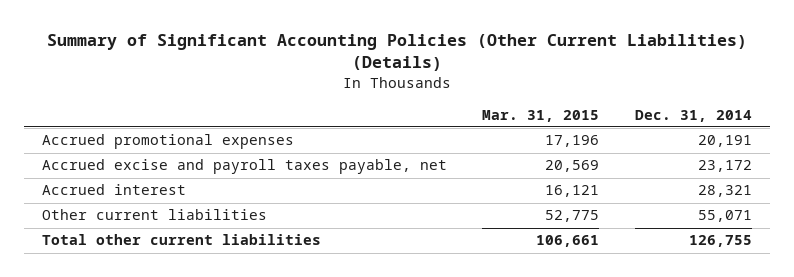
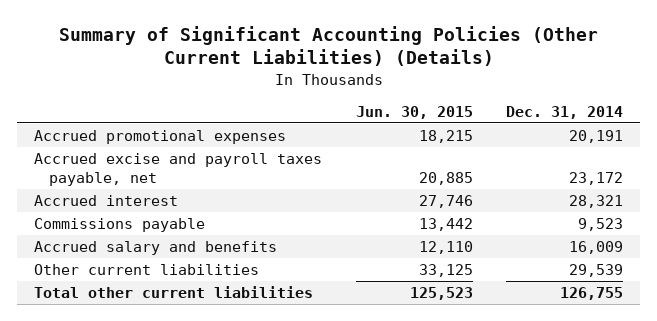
- | Mar. 31, 2015 | Dec. 31, 2014
+ | Jun. 30, 2015 | Dec. 31, 2014
- Other current liabilities | 52,775 | 55,071
+ Commissions payable | 13,442 | 9,523
+ Accrued salary and benefits | 12,110 | 16,009
+ Other current liabilities | 33,125 | 29,539

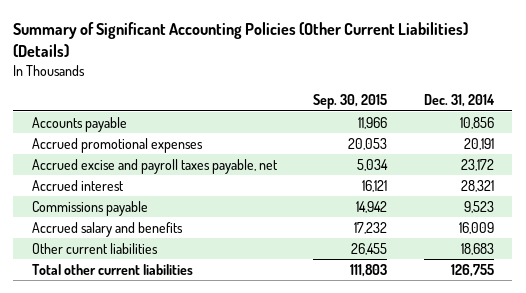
- | Jun. 30, 2015 | Dec. 31, 2014
+ | Sep. 30, 2015 | Dec. 31, 2014
+ Accounts payable | 11,966 | 10,856
- Other current liabilities | 33,125 | 29,539
+ Other current liabilities | 26,455 | 18,683

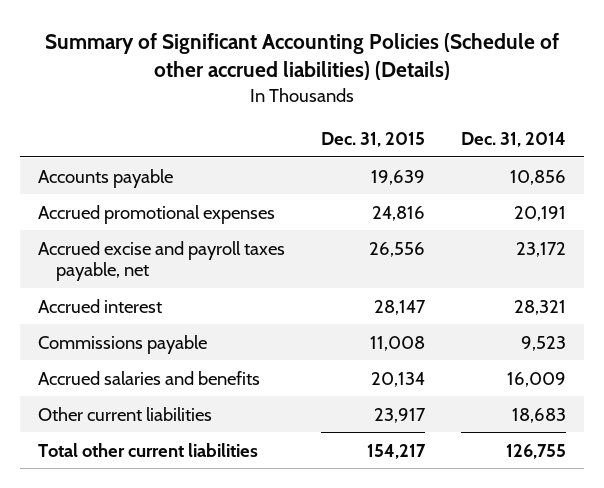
- Summary of Significant Accounting Policies (Other Current Liabilities) (Details)
+ Summary of Significant Accounting Policies (Schedule of other accrued liabilities) (Details)
- | Sep. 30, 2015 | Dec. 31, 2014
+ | Dec. 31, 2015 | Dec. 31, 2014
- Accrued salary and benefits | 17,232 | 16,009
+ Accrued salaries and benefits | 20,134 | 16,009

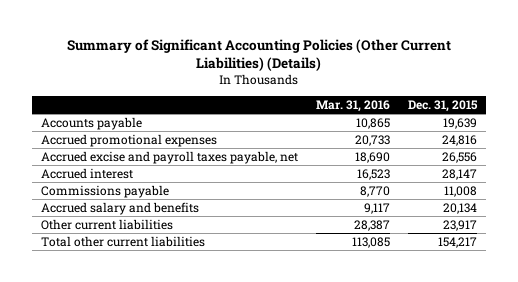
- Summary of Significant Accounting Policies (Schedule of other accrued liabilities) (Details)
+ Summary of Significant Accounting Policies (Other Current Liabilities) (Details)
- | Dec. 31, 2015 | Dec. 31, 2014
+ | Mar. 31, 2016 | Dec. 31, 2015
- Accrued salaries and benefits | 20,134 | 16,009
+ Accrued salary and benefits | 9,117 | 20,134

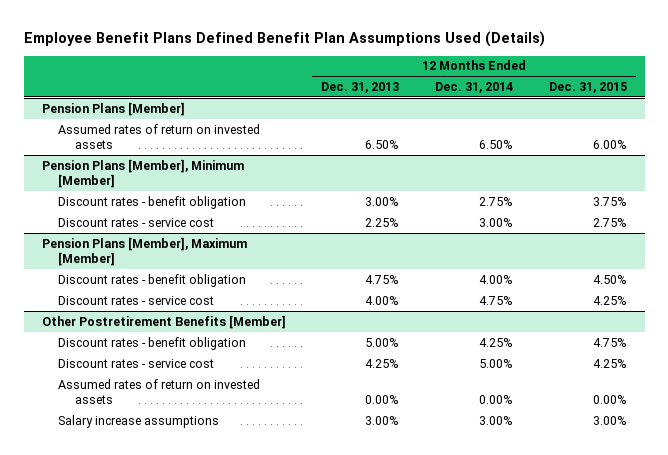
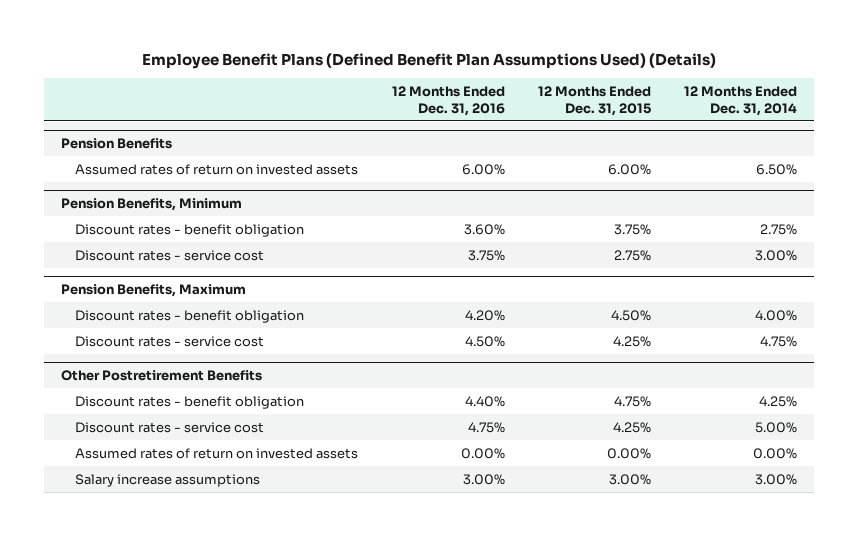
- Employee Benefit Plans Defined Benefit Plan Assumptions Used (Details)
+ Employee Benefit Plans (Defined Benefit Plan Assumptions Used) (Details)
- | 12 Months Ended Dec. 31, 2013 | 12 Months Ended Dec. 31, 2014 | 12 Months Ended Dec. 31, 2015
+ | 12 Months Ended Dec. 31, 2016 | 12 Months Ended Dec. 31, 2015 | 12 Months Ended Dec. 31, 2014
- Pension Plans [Member]
+ Pension Benefits
- Pension Plans [Member], Minimum [Member]
+ Pension Benefits, Minimum
- Pension Plans [Member], Maximum [Member]
+ Pension Benefits, Maximum
- Other Postretirement Benefits [Member]
+ Other Postretirement Benefits

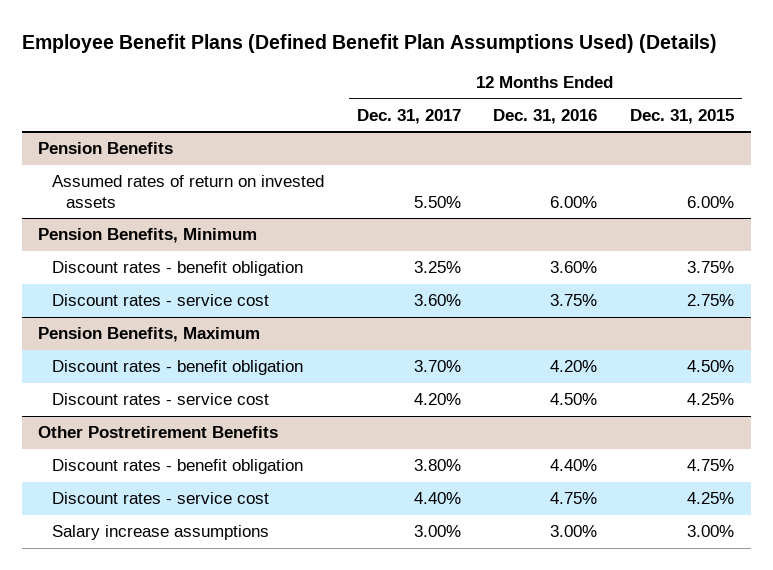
- | 12 Months Ended Dec. 31, 2016 | 12 Months Ended Dec. 31, 2015 | 12 Months Ended Dec. 31, 2014
+ | 12 Months Ended Dec. 31, 2017 | 12 Months Ended Dec. 31, 2016 | 12 Months Ended Dec. 31, 2015
@ Other Postretirement Benefits
- Assumed rates of return on invested assets | 0.00% | 0.00% | 0.00%

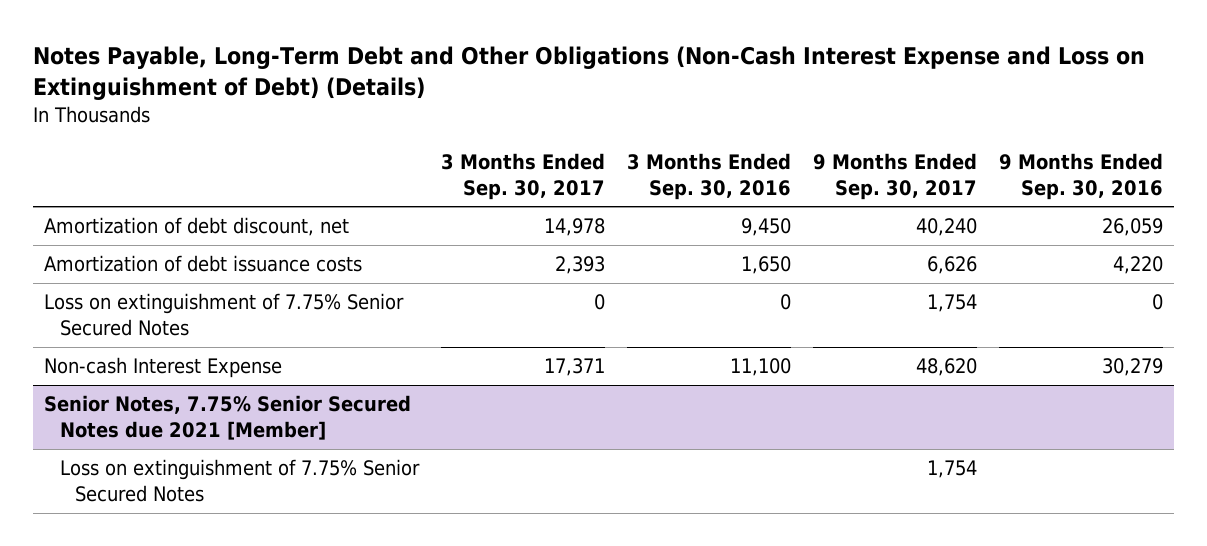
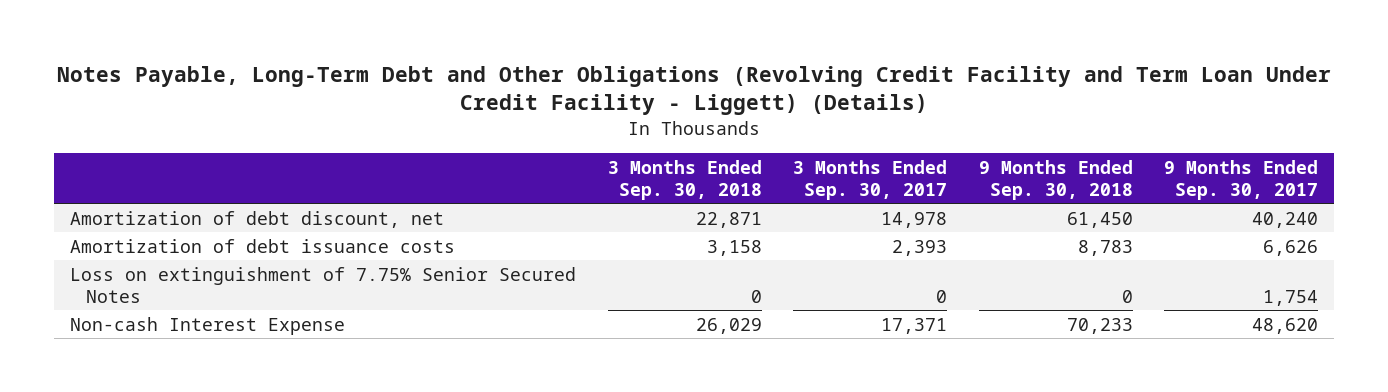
- Notes Payable, Long-Term Debt and Other Obligations (Non-Cash Interest Expense and Loss on Extinguishment of Debt) (Details)
+ Notes Payable, Long-Term Debt and Other Obligations (Revolving Credit Facility and Term Loan Under Credit Facility - Liggett) (Details)
- | 3 Months Ended Sep. 30, 2017 | 3 Months Ended Sep. 30, 2016 | 9 Months Ended Sep. 30, 2017 | 9 Months Ended Sep. 30, 2016
+ | 3 Months Ended Sep. 30, 2018 | 3 Months Ended Sep. 30, 2017 | 9 Months Ended Sep. 30, 2018 | 9 Months Ended Sep. 30, 2017
- Senior Notes, 7.75% Senior Secured Notes due 2021 [Member]
- Loss on extinguishment of 7.75% Senior Secured Notes | | | 1,754 |

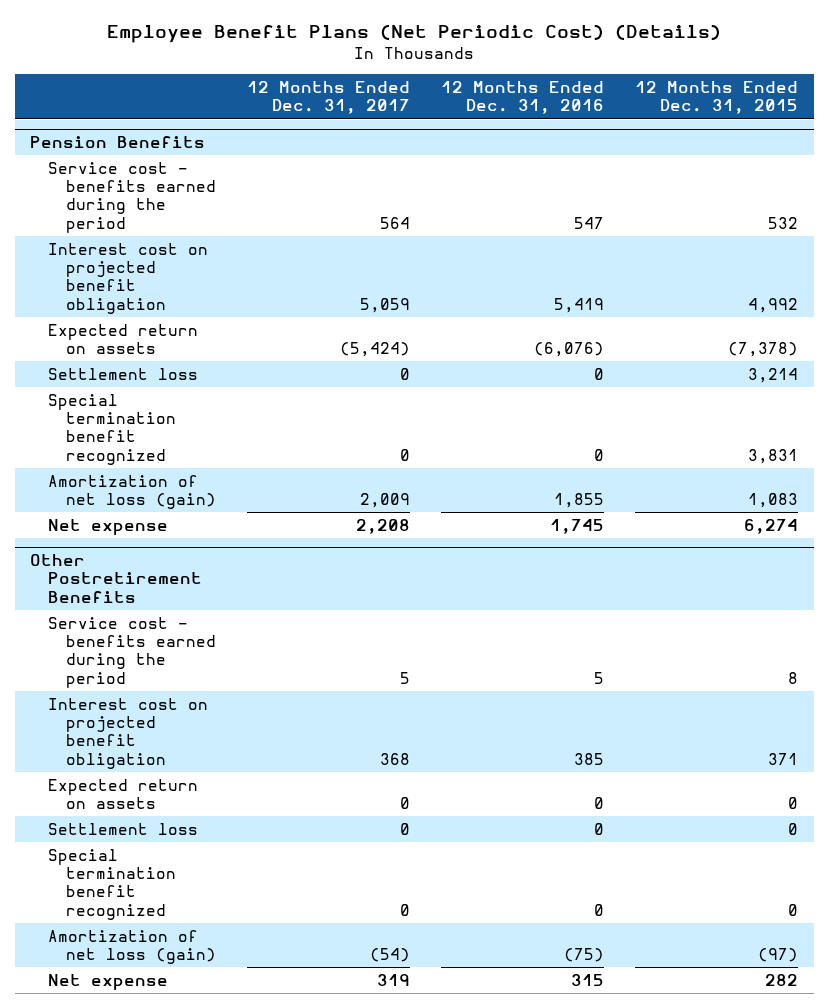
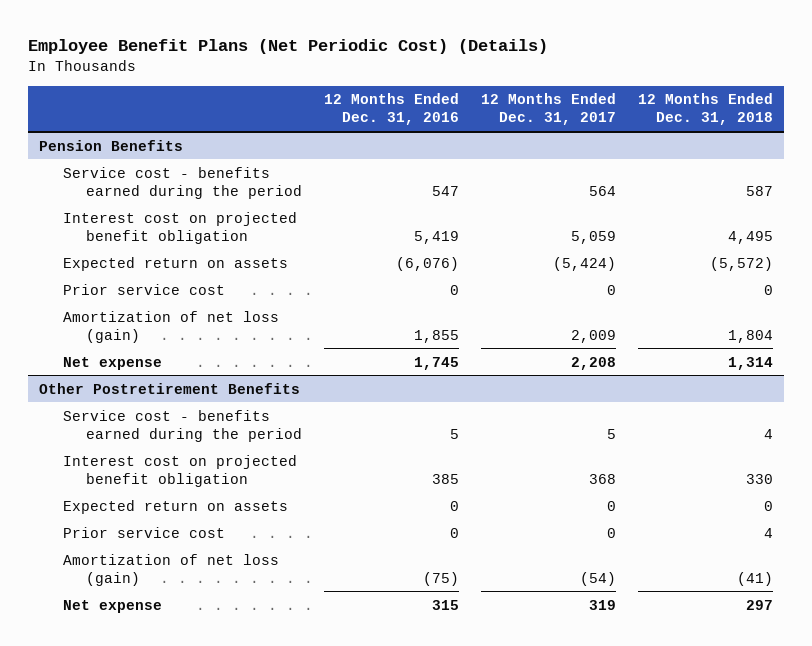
- | 12 Months Ended Dec. 31, 2017 | 12 Months Ended Dec. 31, 2016 | 12 Months Ended Dec. 31, 2015
+ | 12 Months Ended Dec. 31, 2016 | 12 Months Ended Dec. 31, 2017 | 12 Months Ended Dec. 31, 2018
@ Pension Benefits
- Settlement loss | 0 | 0 | 3,214
- Special termination benefit recognized | 0 | 0 | 3,831
+ Prior service cost | 0 | 0 | 0
@ Other Postretirement Benefits
- Settlement loss | 0 | 0 | 0
- Special termination benefit recognized | 0 | 0 | 0
+ Prior service cost | 0 | 0 | 4

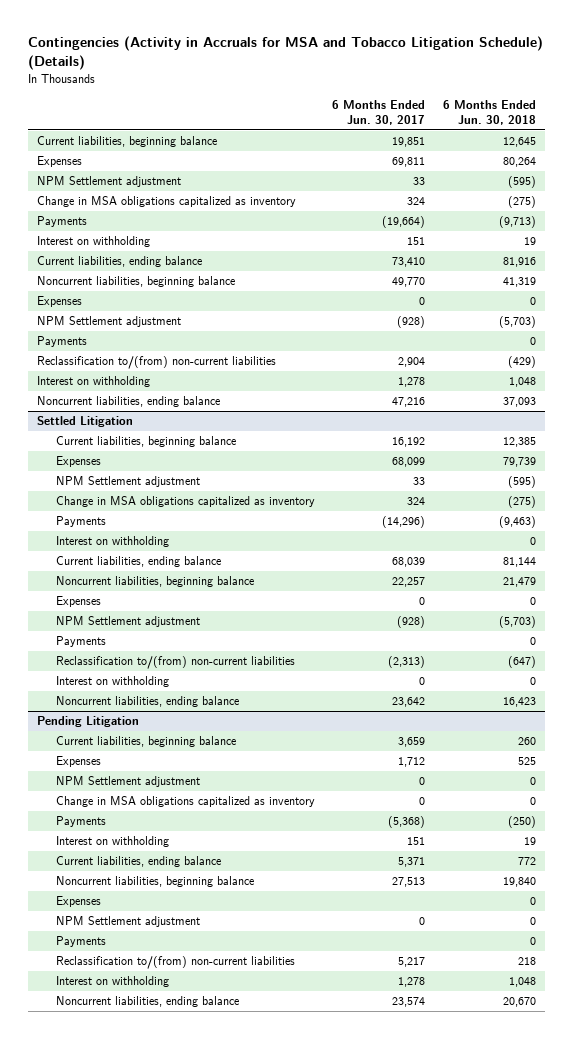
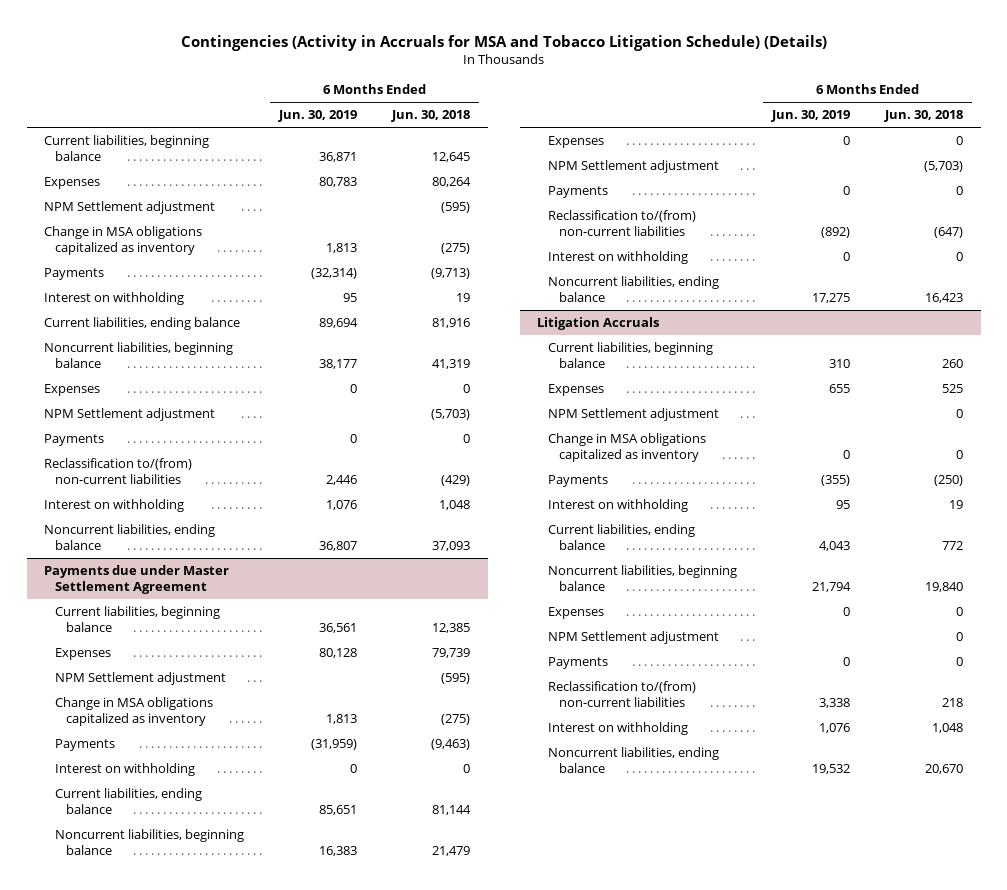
- | 6 Months Ended Jun. 30, 2017 | 6 Months Ended Jun. 30, 2018
+ | 6 Months Ended Jun. 30, 2019 | 6 Months Ended Jun. 30, 2018
- Settled Litigation
+ Payments due under Master Settlement Agreement
- Pending Litigation
+ Litigation Accruals

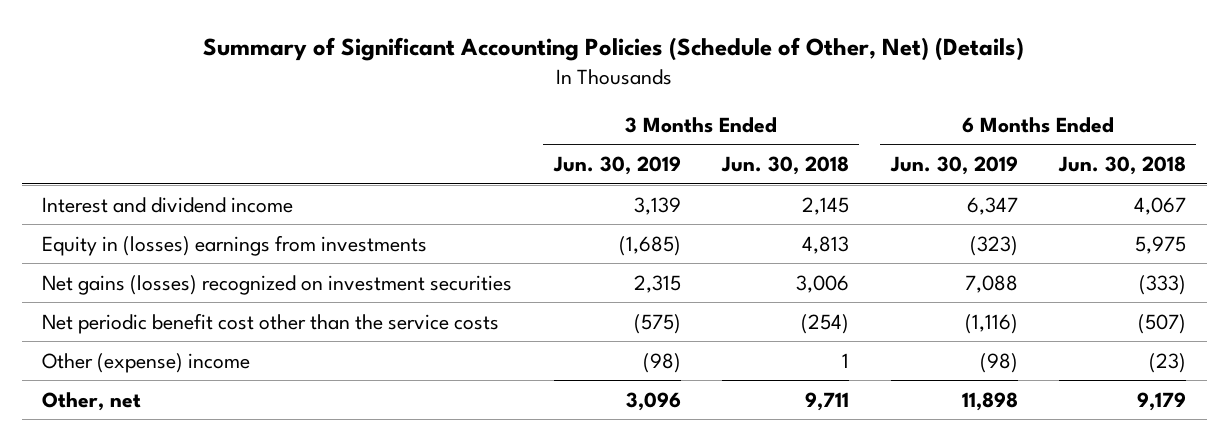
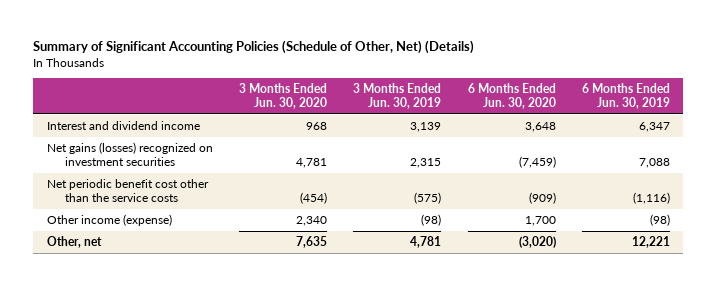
- | 3 Months Ended Jun. 30, 2019 | 3 Months Ended Jun. 30, 2018 | 6 Months Ended Jun. 30, 2019 | 6 Months Ended Jun. 30, 2018
+ | 3 Months Ended Jun. 30, 2020 | 3 Months Ended Jun. 30, 2019 | 6 Months Ended Jun. 30, 2020 | 6 Months Ended Jun. 30, 2019
- Equity in (losses) earnings from investments | (1,685) | 4,813 | (323) | 5,975
- Other (expense) income | (98) | 1 | (98) | (23)
- Other, net | 3,096 | 9,711 | 11,898 | 9,179
+ Other income (expense) | 2,340 | (98) | 1,700 | (98)
+ Other, net | 7,635 | 4,781 | (3,020) | 12,221

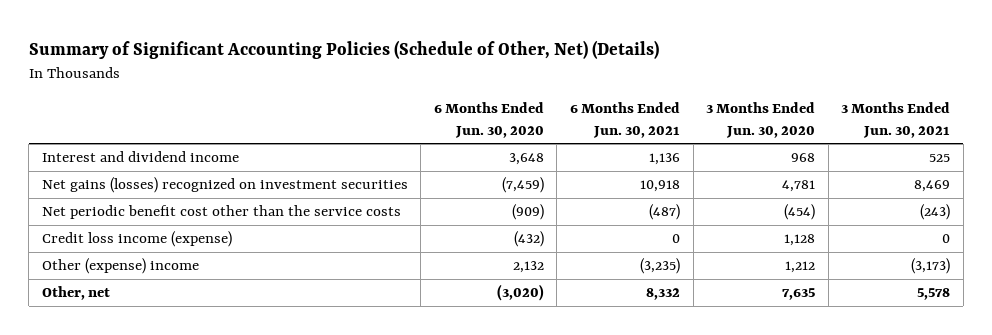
- | 3 Months Ended Jun. 30, 2020 | 3 Months Ended Jun. 30, 2019 | 6 Months Ended Jun. 30, 2020 | 6 Months Ended Jun. 30, 2019
+ | 6 Months Ended Jun. 30, 2020 | 6 Months Ended Jun. 30, 2021 | 3 Months Ended Jun. 30, 2020 | 3 Months Ended Jun. 30, 2021
- Other income (expense) | 2,340 | (98) | 1,700 | (98)
+ Credit loss income (expense) | (432) | 0 | 1,128 | 0
+ Other (expense) income | 2,132 | (3,235) | 1,212 | (3,173)

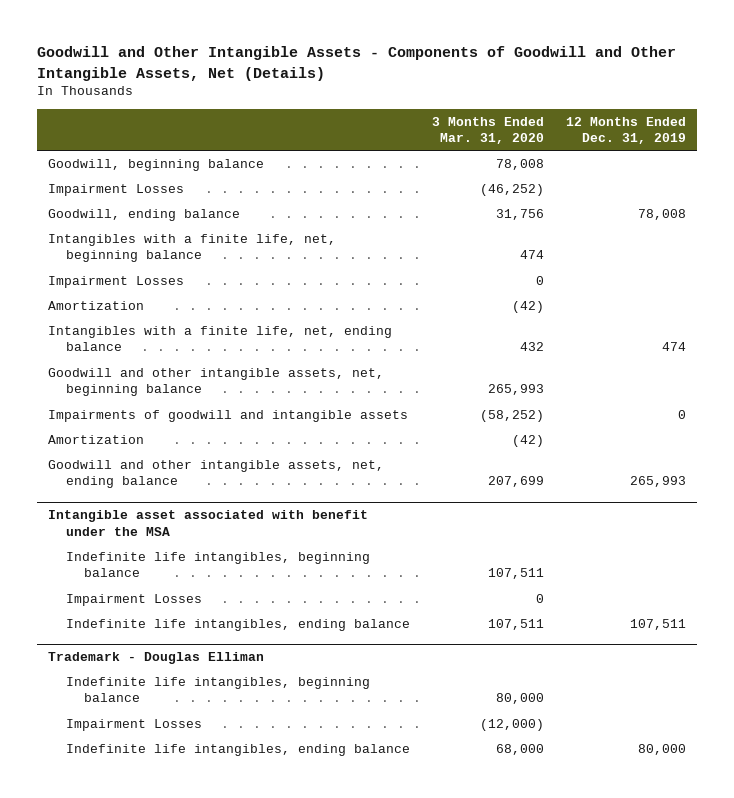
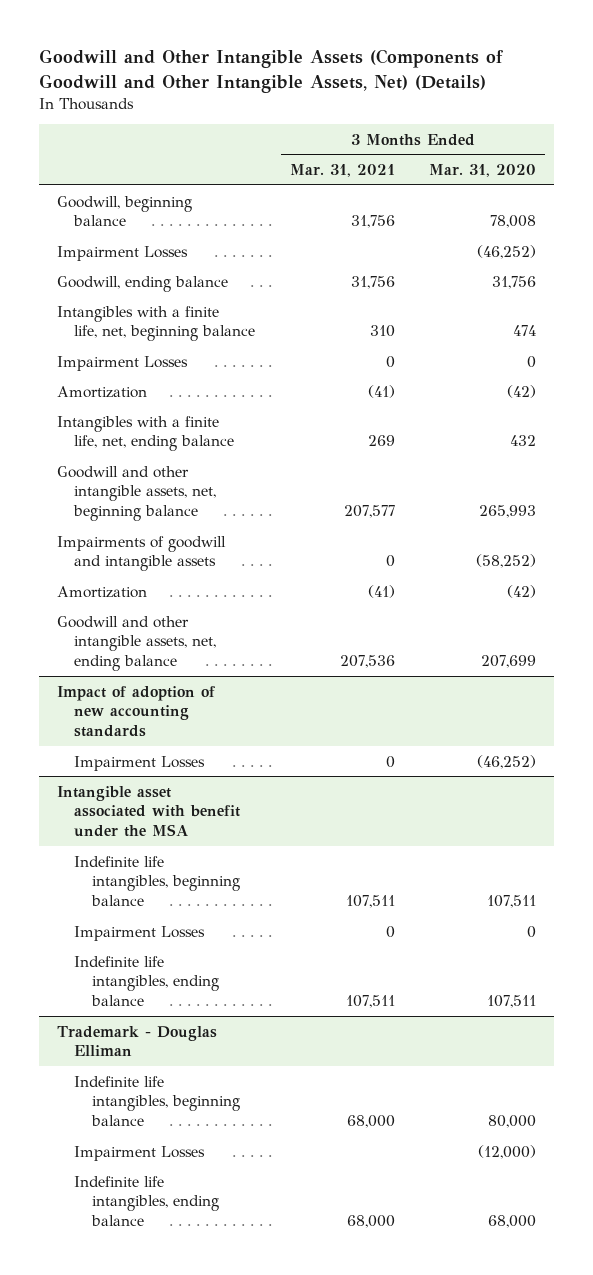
- Goodwill and Other Intangible Assets - Components of Goodwill and Other Intangible Assets, Net (Details)
+ Goodwill and Other Intangible Assets (Components of Goodwill and Other Intangible Assets, Net) (Details)
- | 3 Months Ended Mar. 31, 2020 | 12 Months Ended Dec. 31, 2019
+ | 3 Months Ended Mar. 31, 2021 | 3 Months Ended Mar. 31, 2020
+ Impact of adoption of new accounting standards
+ Impairment Losses | 0 | (46,252)

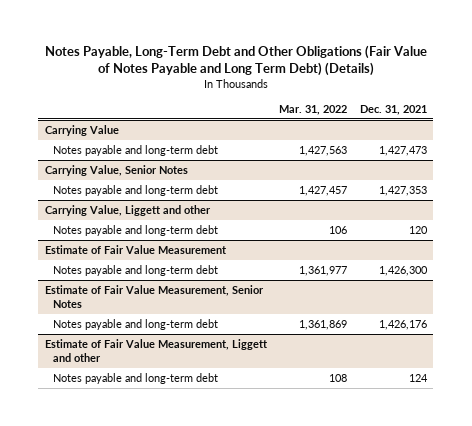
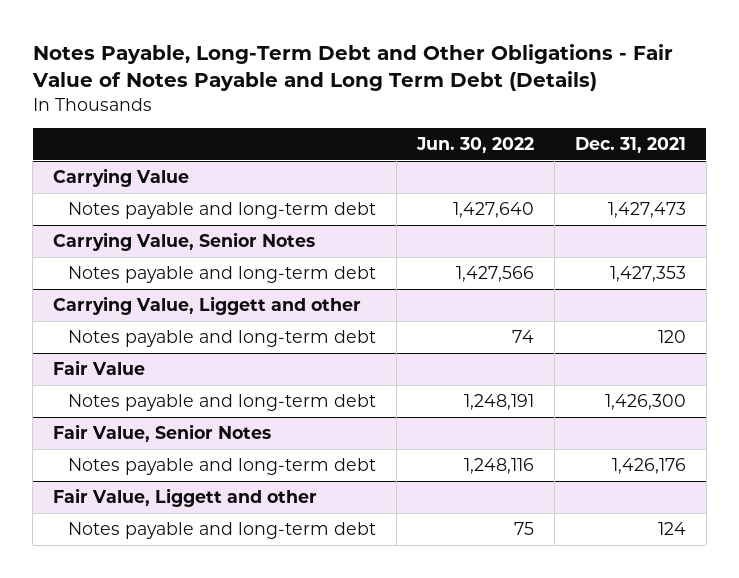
- Notes Payable, Long-Term Debt and Other Obligations (Fair Value of Notes Payable and Long Term Debt) (Details)
+ Notes Payable, Long-Term Debt and Other Obligations - Fair Value of Notes Payable and Long Term Debt (Details)
- | Mar. 31, 2022 | Dec. 31, 2021
+ | Jun. 30, 2022 | Dec. 31, 2021
- Estimate of Fair Value Measurement
+ Fair Value
- Estimate of Fair Value Measurement, Senior Notes
+ Fair Value, Senior Notes
- Estimate of Fair Value Measurement, Liggett and other
+ Fair Value, Liggett and other

